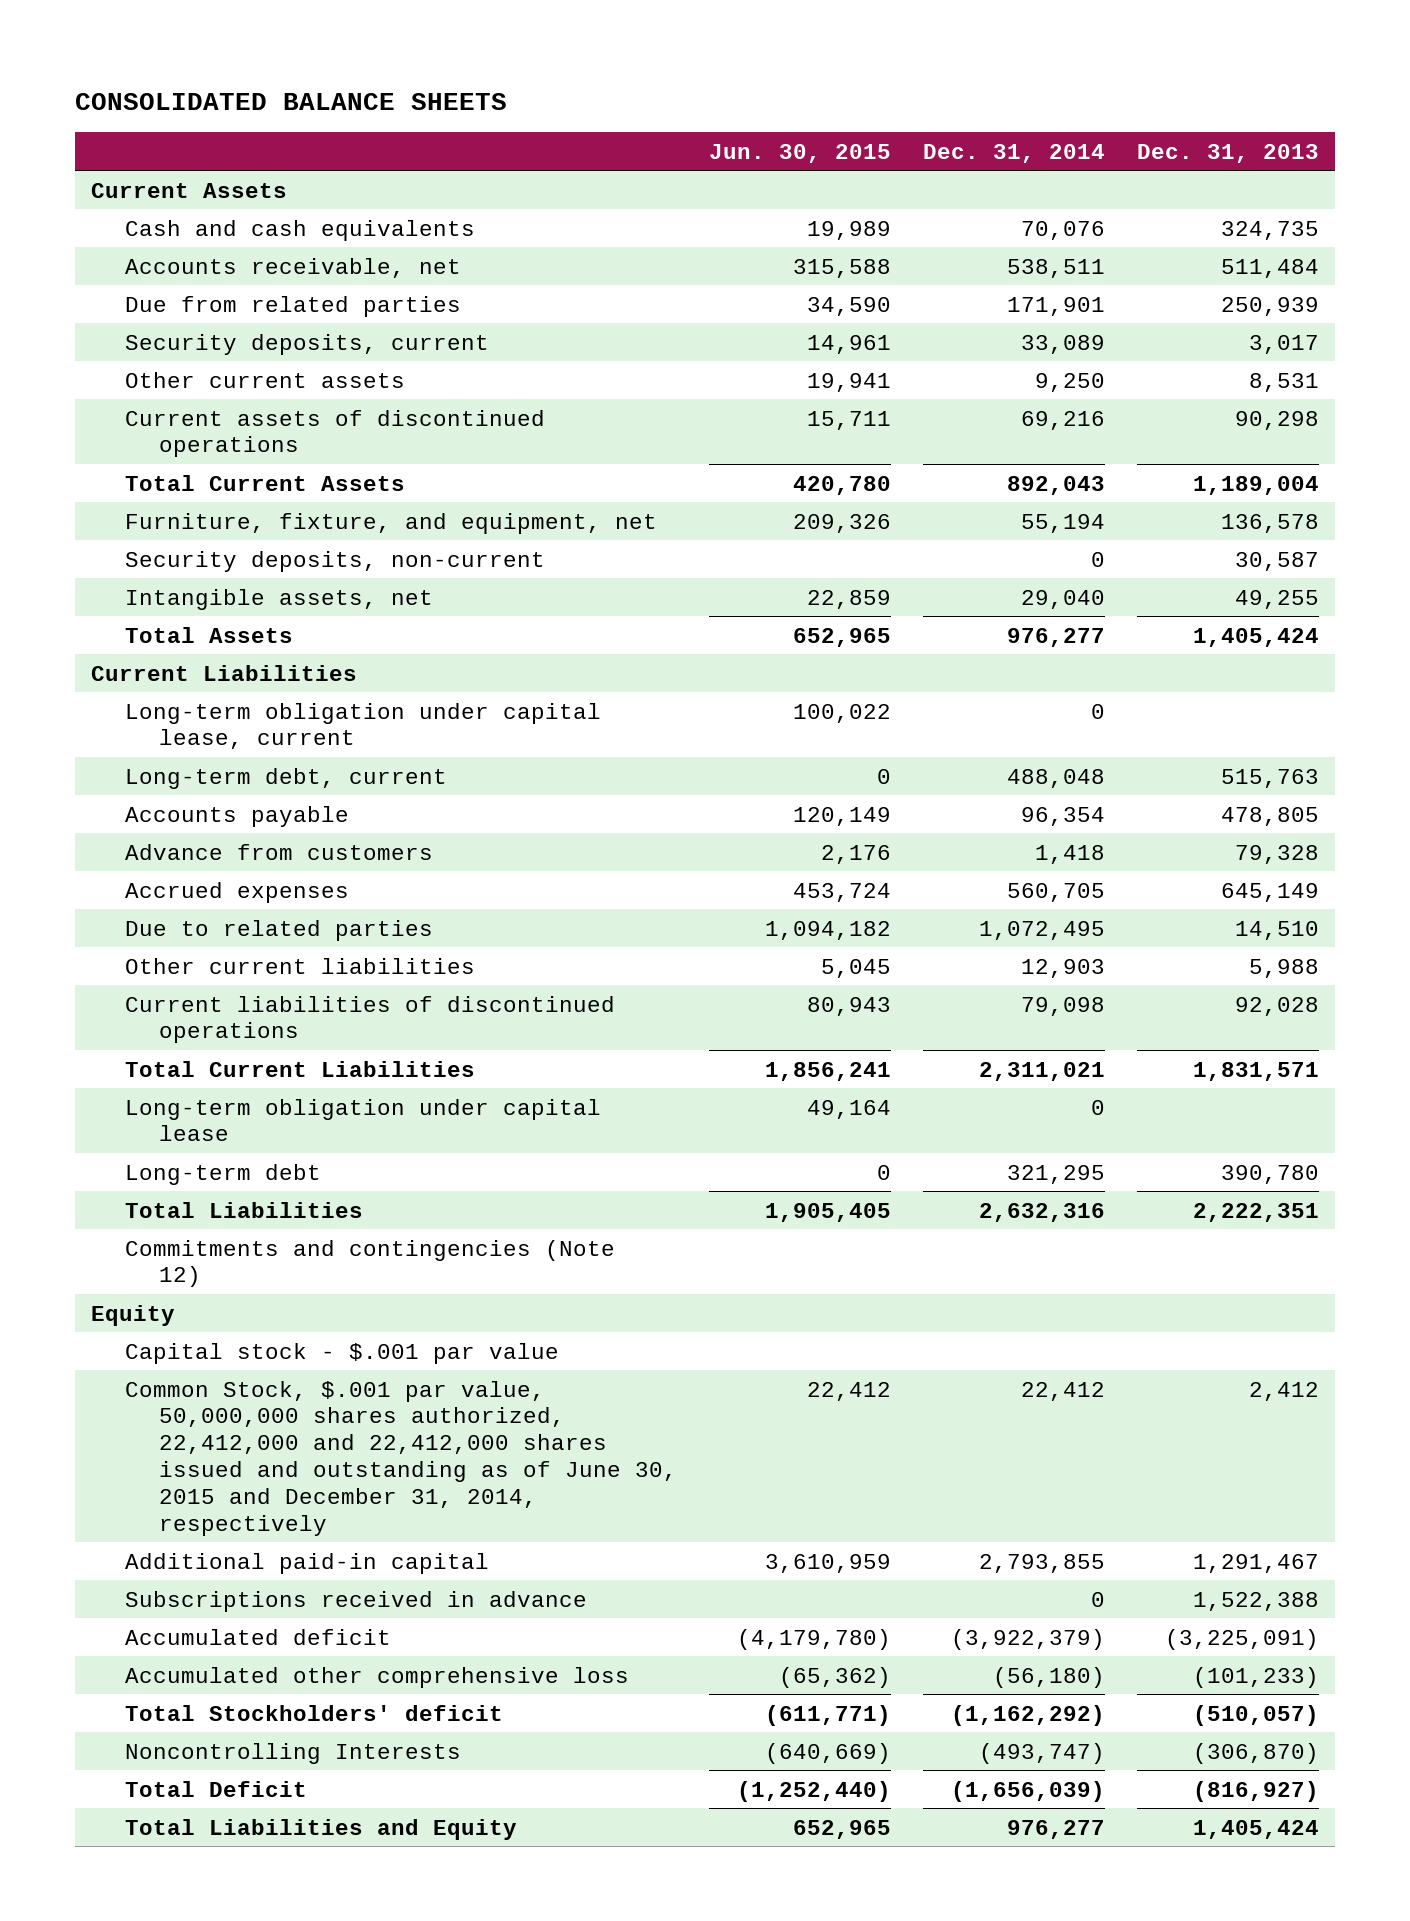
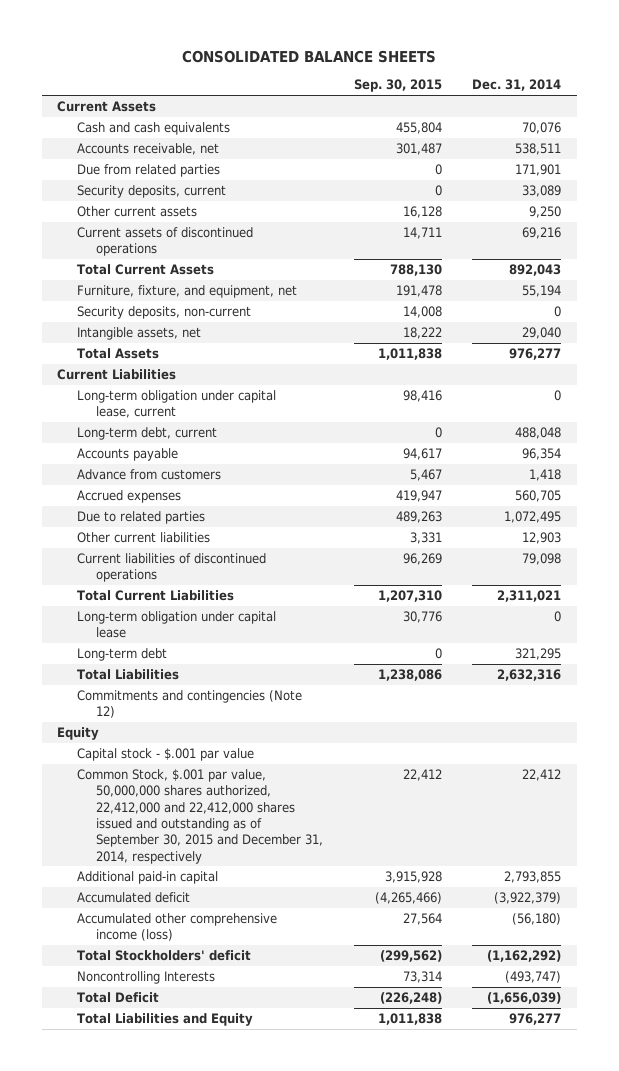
- | Jun. 30, 2015 | Dec. 31, 2014 | Dec. 31, 2013
+ | Sep. 30, 2015 | Dec. 31, 2014
- Common Stock, $.001 par value, 50,000,000 shares authorized, 22,412,000 and 22,412,000 shares issued and outstanding as of June 30, 2015 and December 31, 2014, respectively | 22,412 | 22,412 | 2,412
+ Common Stock, $.001 par value, 50,000,000 shares authorized, 22,412,000 and 22,412,000 shares issued and outstanding as of September 30, 2015 and December 31, 2014, respectively | 22,412 | 22,412
- Subscriptions received in advance | | 0 | 1,522,388
- Accumulated other comprehensive loss | (65,362) | (56,180) | (101,233)
+ Accumulated other comprehensive income (loss) | 27,564 | (56,180)

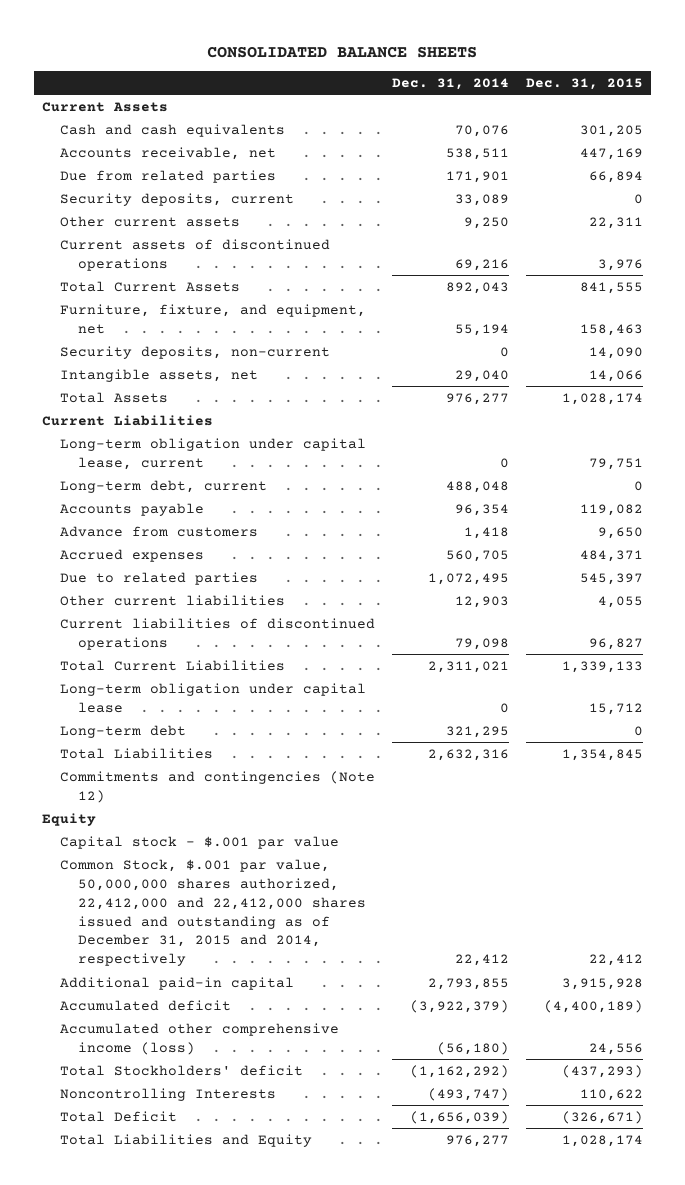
- | Sep. 30, 2015 | Dec. 31, 2014
+ | Dec. 31, 2014 | Dec. 31, 2015
- Common Stock, $.001 par value, 50,000,000 shares authorized, 22,412,000 and 22,412,000 shares issued and outstanding as of September 30, 2015 and December 31, 2014, respectively | 22,412 | 22,412
+ Common Stock, $.001 par value, 50,000,000 shares authorized, 22,412,000 and 22,412,000 shares issued and outstanding as of December 31, 2015 and 2014, respectively | 22,412 | 22,412

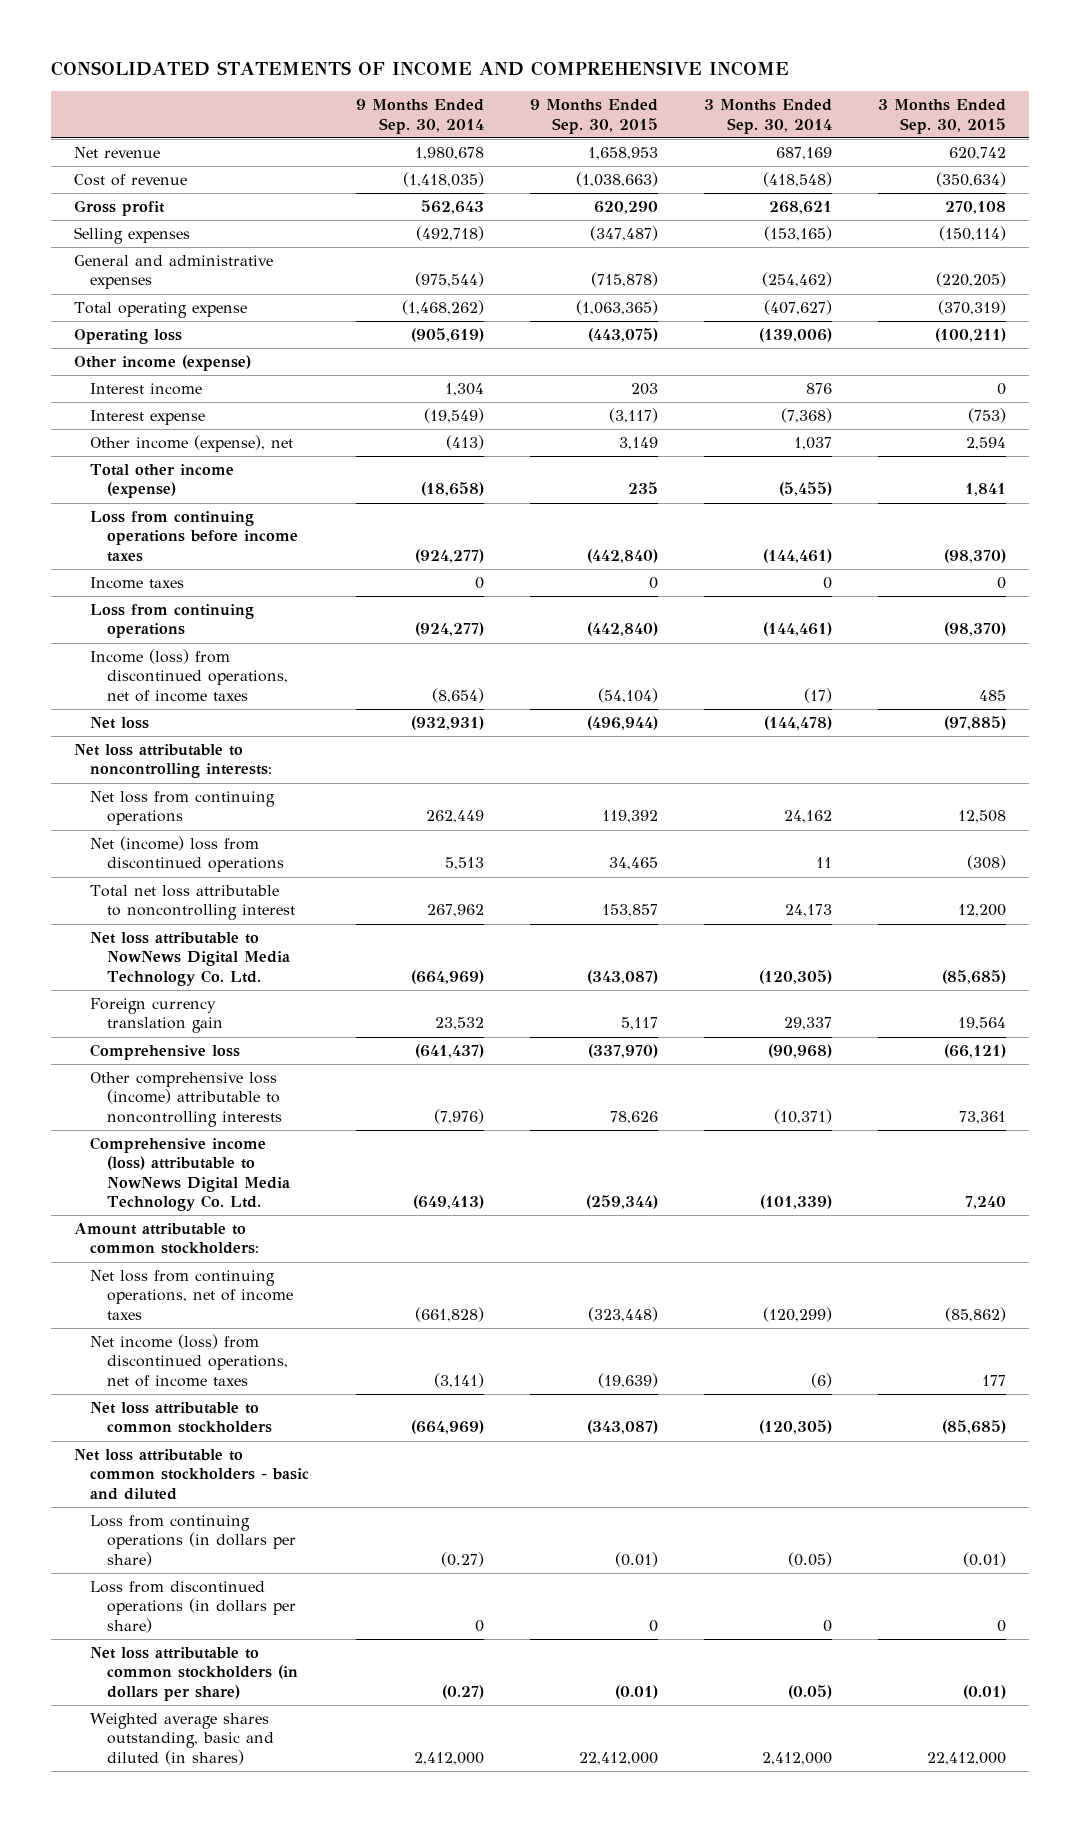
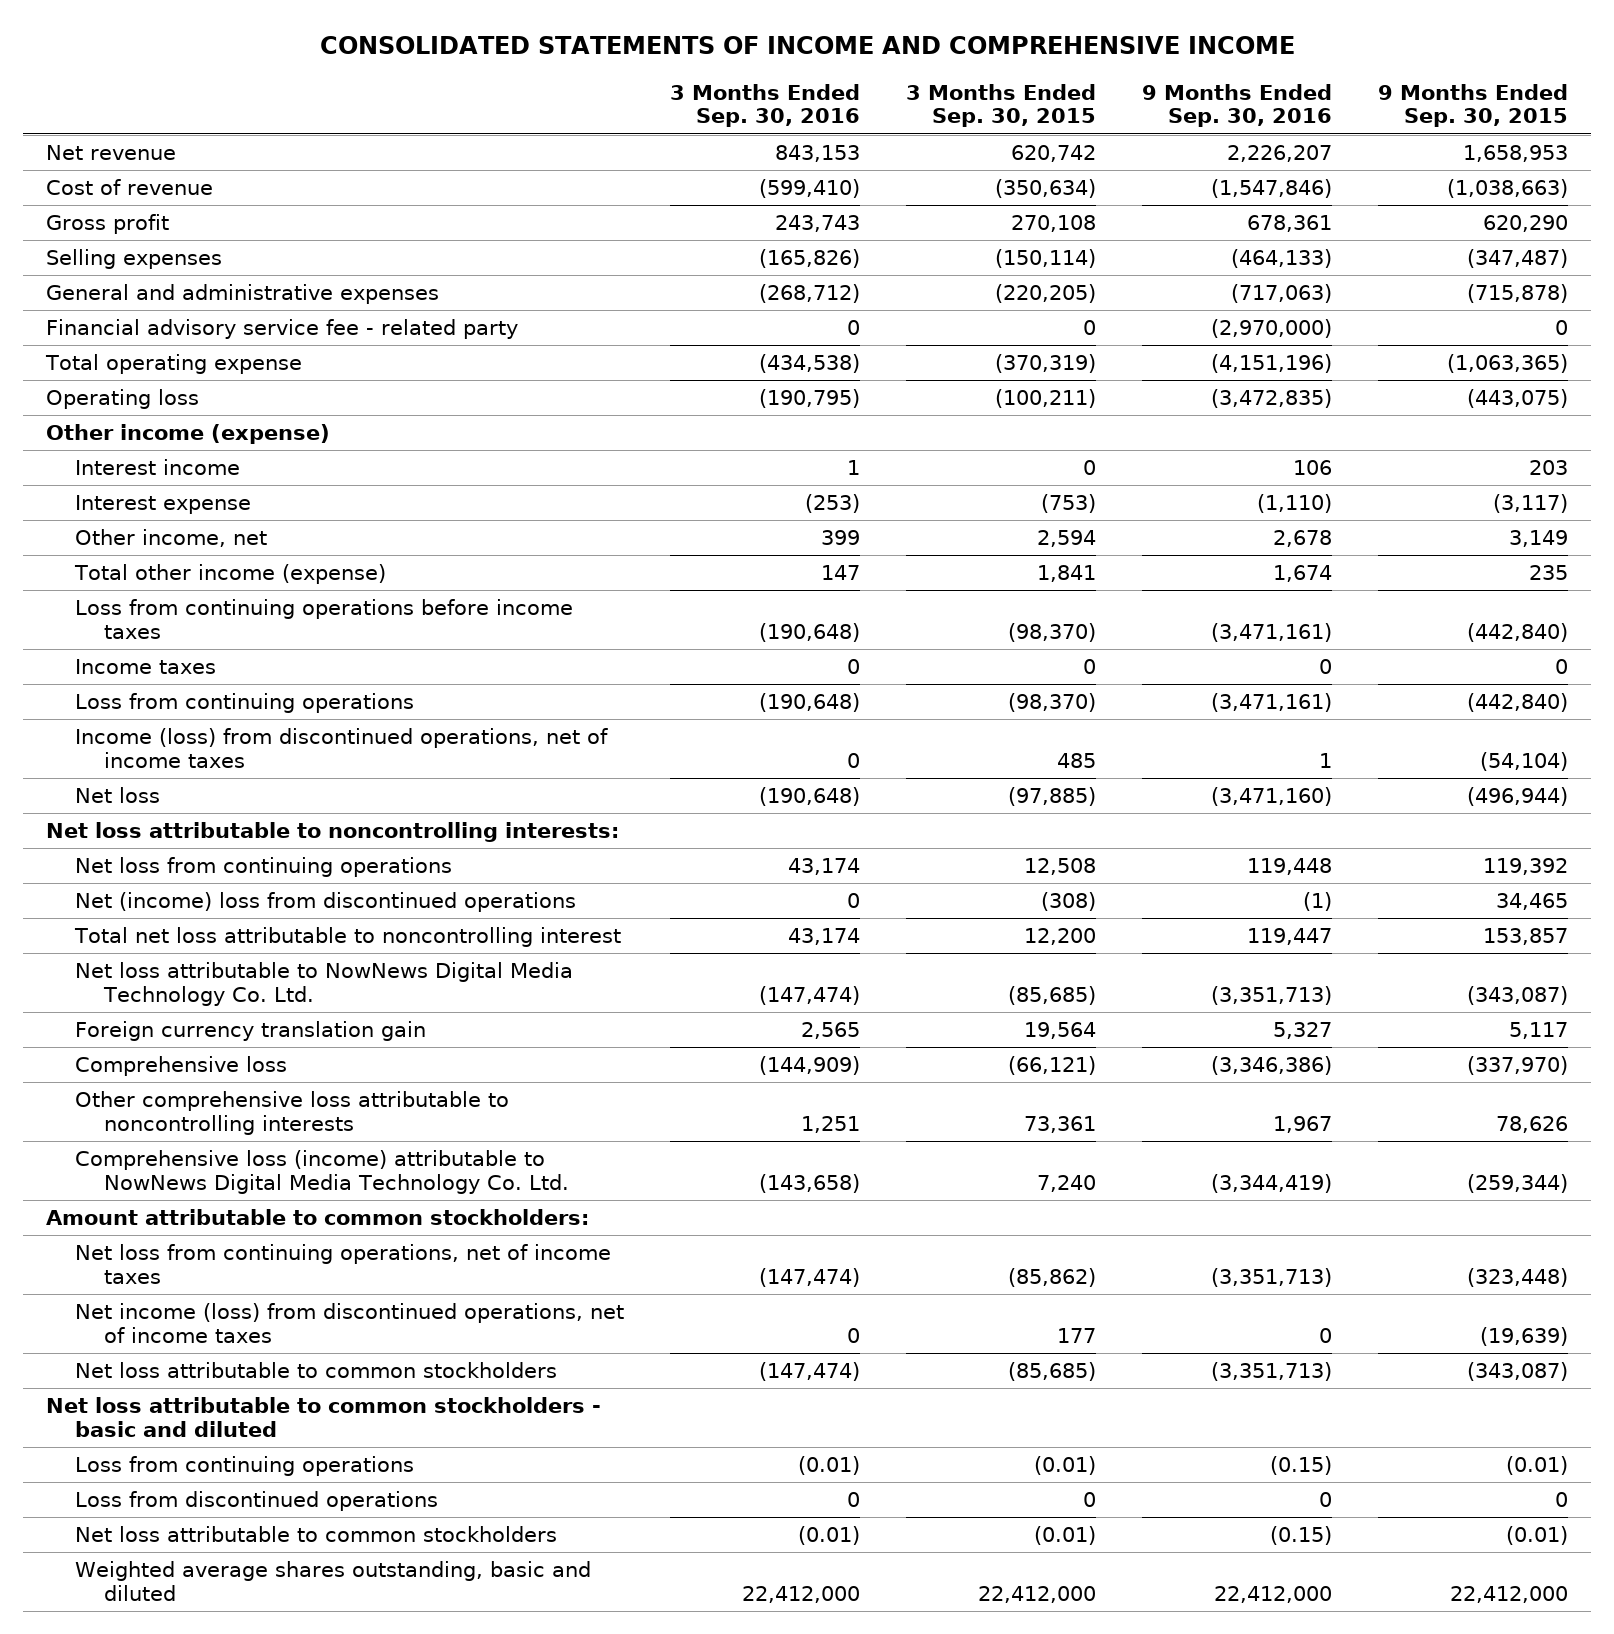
- | 9 Months Ended Sep. 30, 2014 | 9 Months Ended Sep. 30, 2015 | 3 Months Ended Sep. 30, 2014 | 3 Months Ended Sep. 30, 2015
+ | 3 Months Ended Sep. 30, 2016 | 3 Months Ended Sep. 30, 2015 | 9 Months Ended Sep. 30, 2016 | 9 Months Ended Sep. 30, 2015
+ Financial advisory service fee - related party | 0 | 0 | (2,970,000) | 0
- Other income (expense), net | (413) | 3,149 | 1,037 | 2,594
+ Other income, net | 399 | 2,594 | 2,678 | 3,149
- Other comprehensive loss (income) attributable to noncontrolling interests | (7,976) | 78,626 | (10,371) | 73,361
- Comprehensive income (loss) attributable to NowNews Digital Media Technology Co. Ltd. | (649,413) | (259,344) | (101,339) | 7,240
+ Other comprehensive loss attributable to noncontrolling interests | 1,251 | 73,361 | 1,967 | 78,626
+ Comprehensive loss (income) attributable to NowNews Digital Media Technology Co. Ltd. | (143,658) | 7,240 | (3,344,419) | (259,344)
- Loss from continuing operations (in dollars per share) | (0.27) | (0.01) | (0.05) | (0.01)
- Loss from discontinued operations (in dollars per share) | 0 | 0 | 0 | 0
- Net loss attributable to common stockholders (in dollars per share) | (0.27) | (0.01) | (0.05) | (0.01)
- Weighted average shares outstanding, basic and diluted (in shares) | 2,412,000 | 22,412,000 | 2,412,000 | 22,412,000
+ Loss from continuing operations | (0.01) | (0.01) | (0.15) | (0.01)
+ Loss from discontinued operations | 0 | 0 | 0 | 0
+ Net loss attributable to common stockholders | (0.01) | (0.01) | (0.15) | (0.01)
+ Weighted average shares outstanding, basic and diluted | 22,412,000 | 22,412,000 | 22,412,000 | 22,412,000

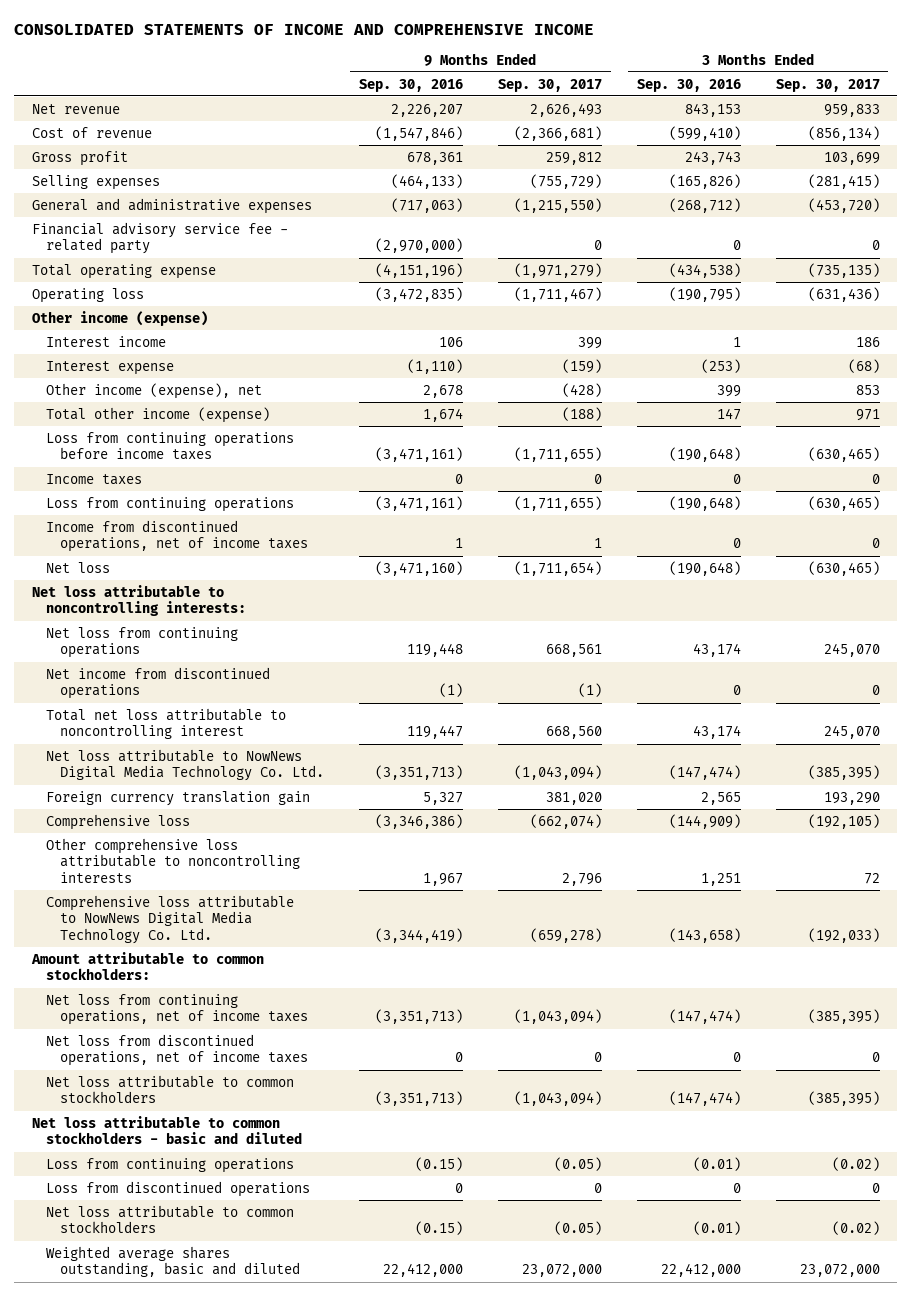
- | 3 Months Ended Sep. 30, 2016 | 3 Months Ended Sep. 30, 2015 | 9 Months Ended Sep. 30, 2016 | 9 Months Ended Sep. 30, 2015
+ | 9 Months Ended Sep. 30, 2016 | 9 Months Ended Sep. 30, 2017 | 3 Months Ended Sep. 30, 2016 | 3 Months Ended Sep. 30, 2017
- Other income, net | 399 | 2,594 | 2,678 | 3,149
+ Other income (expense), net | 2,678 | (428) | 399 | 853
- Income (loss) from discontinued operations, net of income taxes | 0 | 485 | 1 | (54,104)
+ Income from discontinued operations, net of income taxes | 1 | 1 | 0 | 0
- Net (income) loss from discontinued operations | 0 | (308) | (1) | 34,465
+ Net income from discontinued operations | (1) | (1) | 0 | 0
- Comprehensive loss (income) attributable to NowNews Digital Media Technology Co. Ltd. | (143,658) | 7,240 | (3,344,419) | (259,344)
+ Comprehensive loss attributable to NowNews Digital Media Technology Co. Ltd. | (3,344,419) | (659,278) | (143,658) | (192,033)
- Net income (loss) from discontinued operations, net of income taxes | 0 | 177 | 0 | (19,639)
+ Net loss from discontinued operations, net of income taxes | 0 | 0 | 0 | 0

